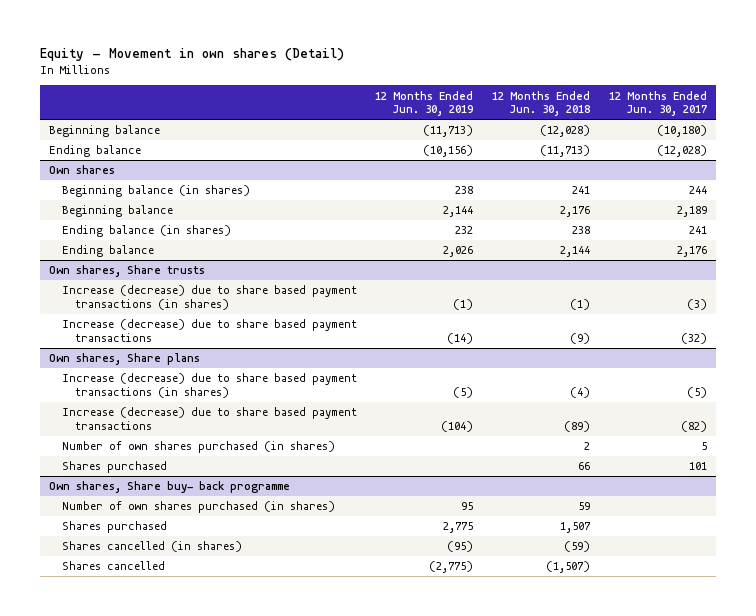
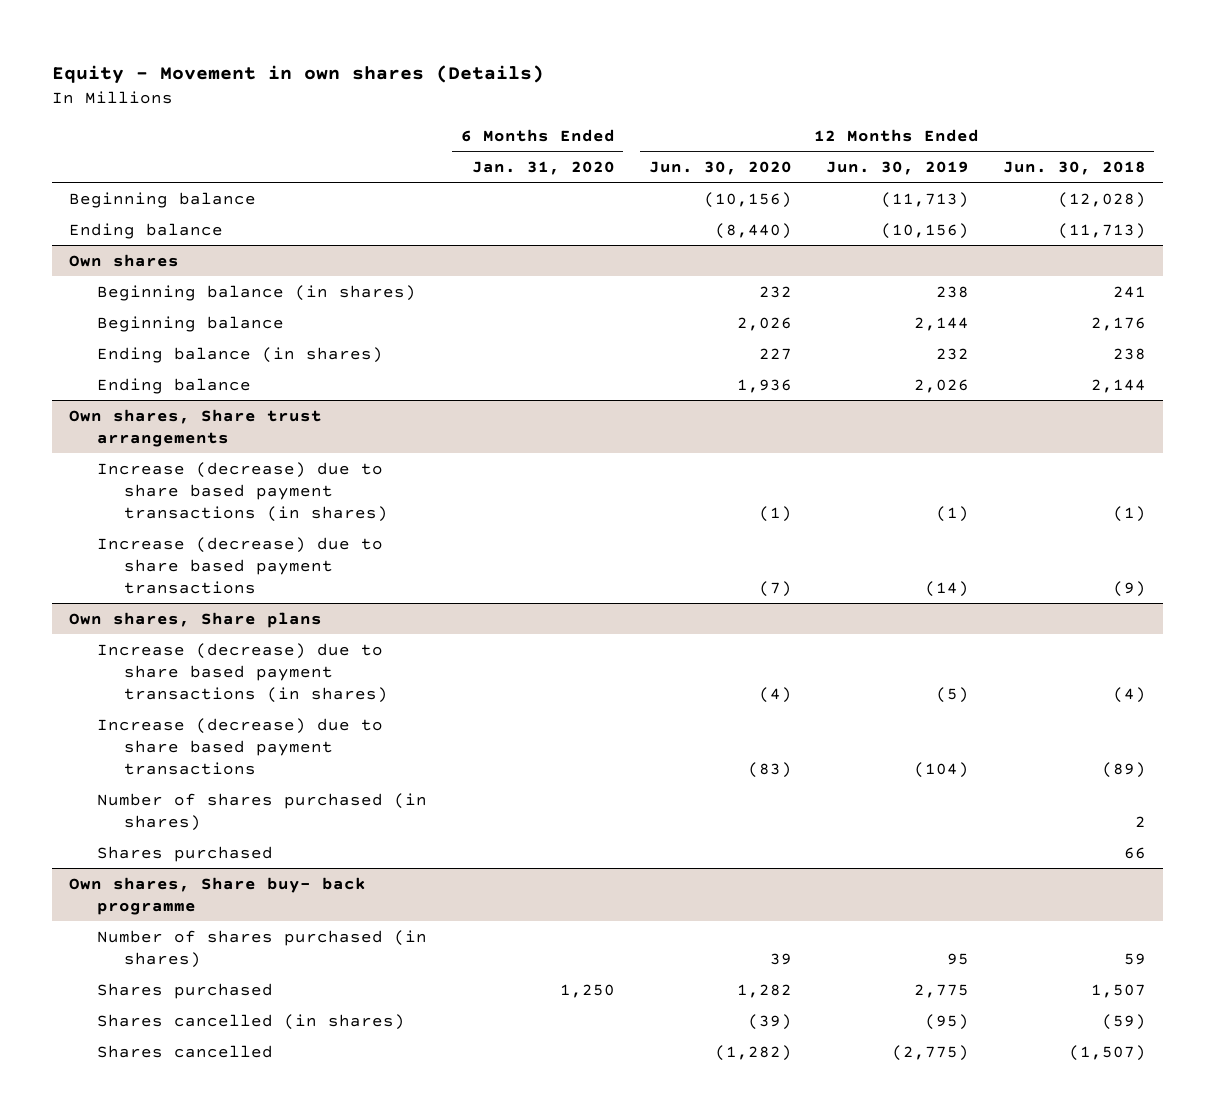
- Equity - Movement in own shares (Detail)
+ Equity - Movement in own shares (Details)
- | 12 Months Ended Jun. 30, 2019 | 12 Months Ended Jun. 30, 2018 | 12 Months Ended Jun. 30, 2017
+ | 6 Months Ended Jan. 31, 2020 | 12 Months Ended Jun. 30, 2020 | 12 Months Ended Jun. 30, 2019 | 12 Months Ended Jun. 30, 2018
- Own shares, Share trusts
+ Own shares, Share trust arrangements
@ Own shares, Share plans
- Number of own shares purchased (in shares) | | 2 | 5
+ Number of shares purchased (in shares) | | | | 2
@ Own shares, Share buy- back programme
- Number of own shares purchased (in shares) | 95 | 59 |
+ Number of shares purchased (in shares) | | 39 | 95 | 59

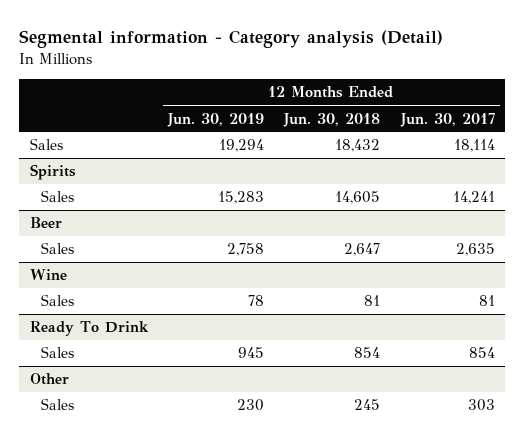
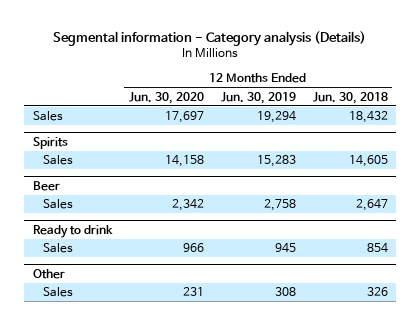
- Segmental information - Category analysis (Detail)
+ Segmental information - Category analysis (Details)
- | 12 Months Ended Jun. 30, 2019 | 12 Months Ended Jun. 30, 2018 | 12 Months Ended Jun. 30, 2017
+ | 12 Months Ended Jun. 30, 2020 | 12 Months Ended Jun. 30, 2019 | 12 Months Ended Jun. 30, 2018
- Wine
- Sales | 78 | 81 | 81
- Ready To Drink
+ Ready to drink
@ Other
- Sales | 230 | 245 | 303
+ Sales | 231 | 308 | 326

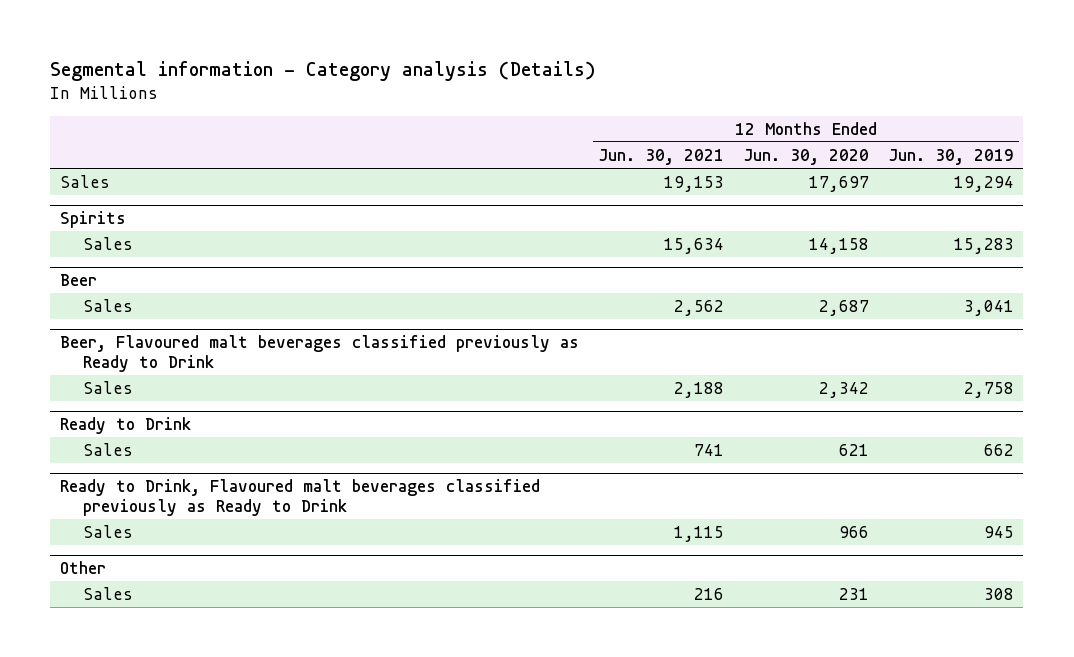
- | 12 Months Ended Jun. 30, 2020 | 12 Months Ended Jun. 30, 2019 | 12 Months Ended Jun. 30, 2018
+ | 12 Months Ended Jun. 30, 2021 | 12 Months Ended Jun. 30, 2020 | 12 Months Ended Jun. 30, 2019
@ Beer
+ Sales | 2,562 | 2,687 | 3,041
+ Beer, Flavoured malt beverages classified previously as Ready to Drink
- Ready to drink
+ Ready to Drink
+ Sales | 741 | 621 | 662
+ Ready to Drink, Flavoured malt beverages classified previously as Ready to Drink

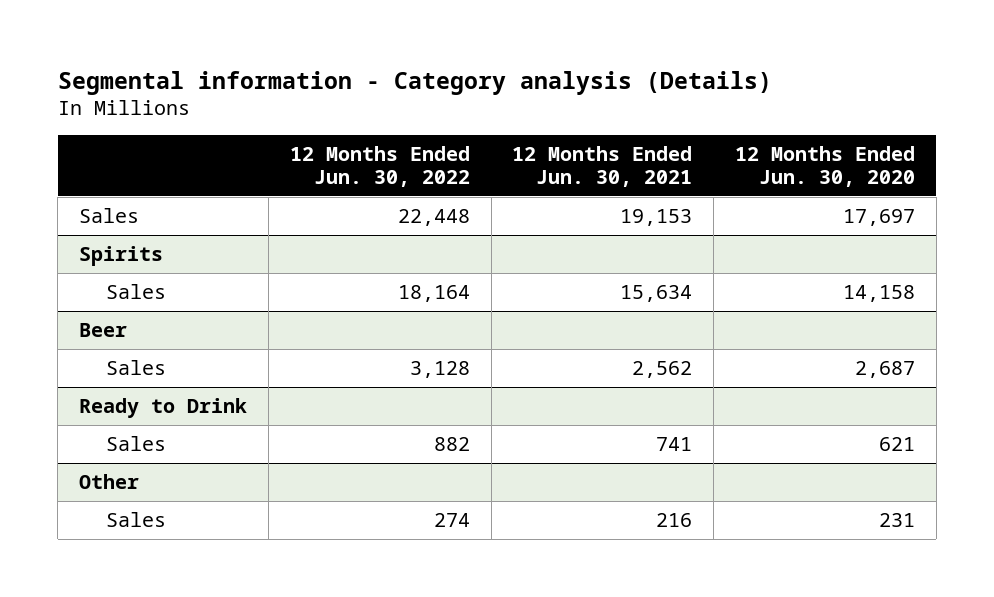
- | 12 Months Ended Jun. 30, 2021 | 12 Months Ended Jun. 30, 2020 | 12 Months Ended Jun. 30, 2019
+ | 12 Months Ended Jun. 30, 2022 | 12 Months Ended Jun. 30, 2021 | 12 Months Ended Jun. 30, 2020
- Beer, Flavoured malt beverages classified previously as Ready to Drink
- Sales | 2,188 | 2,342 | 2,758
- Ready to Drink, Flavoured malt beverages classified previously as Ready to Drink
- Sales | 1,115 | 966 | 945

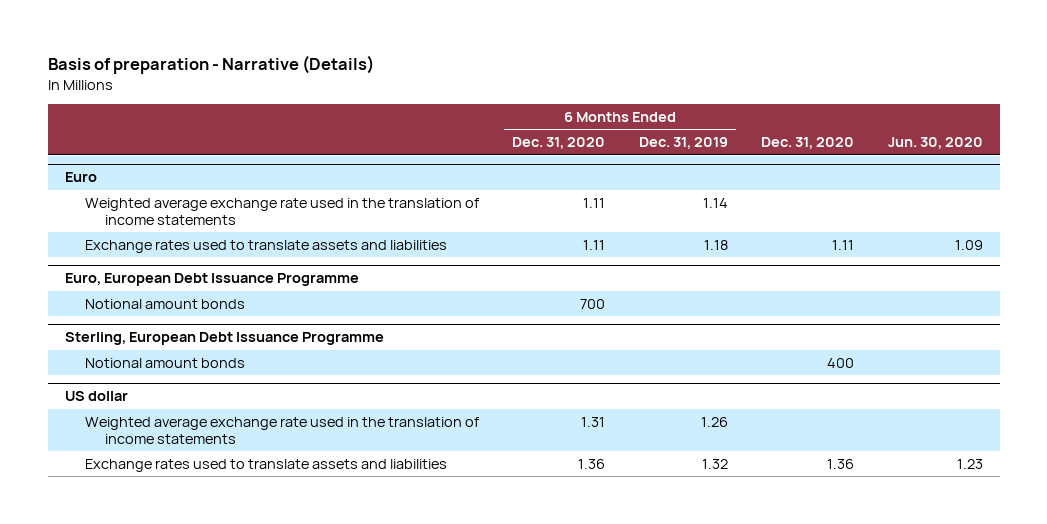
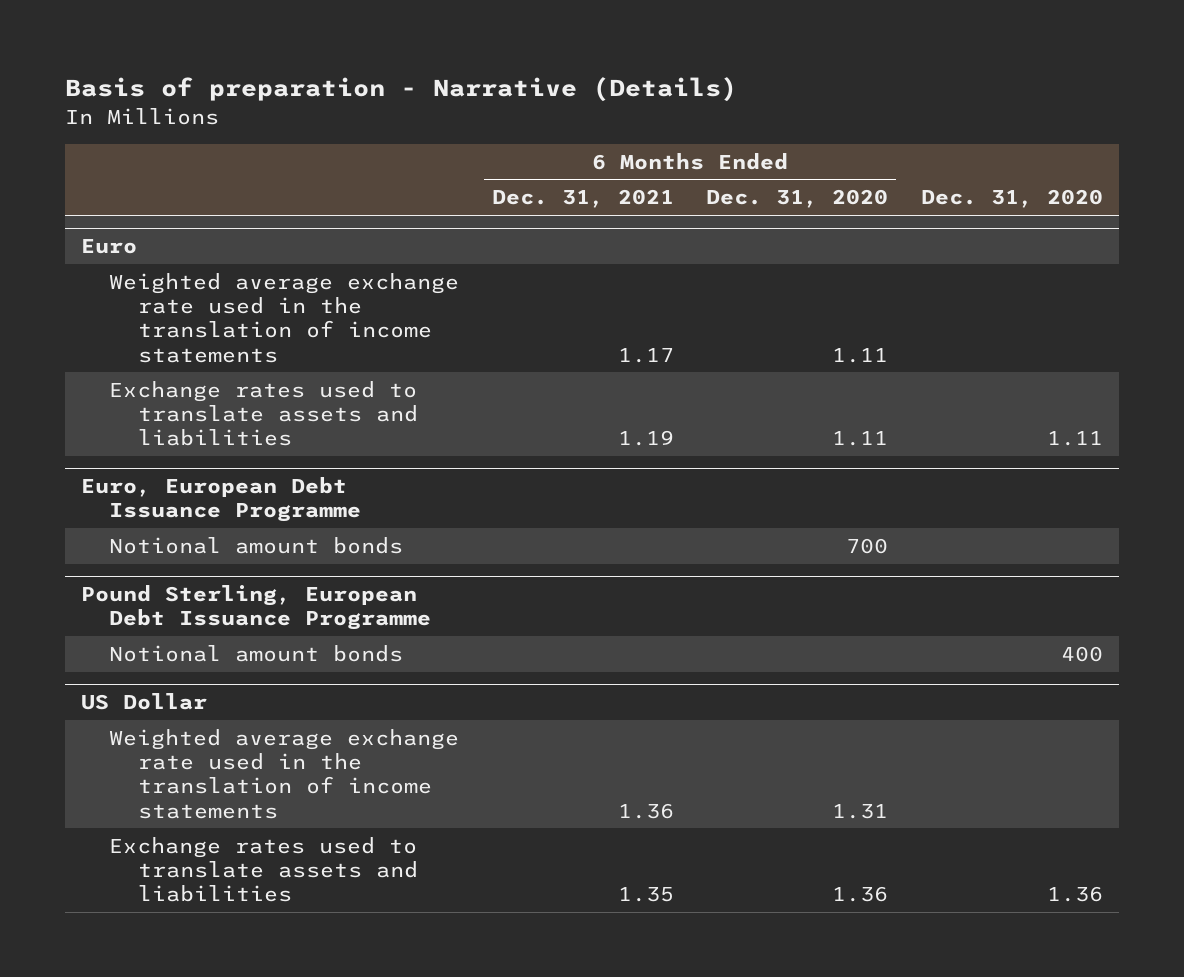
- | 6 Months Ended Dec. 31, 2020 | 6 Months Ended Dec. 31, 2019 | Dec. 31, 2020 | Jun. 30, 2020
+ | 6 Months Ended Dec. 31, 2021 | 6 Months Ended Dec. 31, 2020 | Dec. 31, 2020
- Sterling, European Debt Issuance Programme
+ Pound Sterling, European Debt Issuance Programme
- US dollar
+ US Dollar

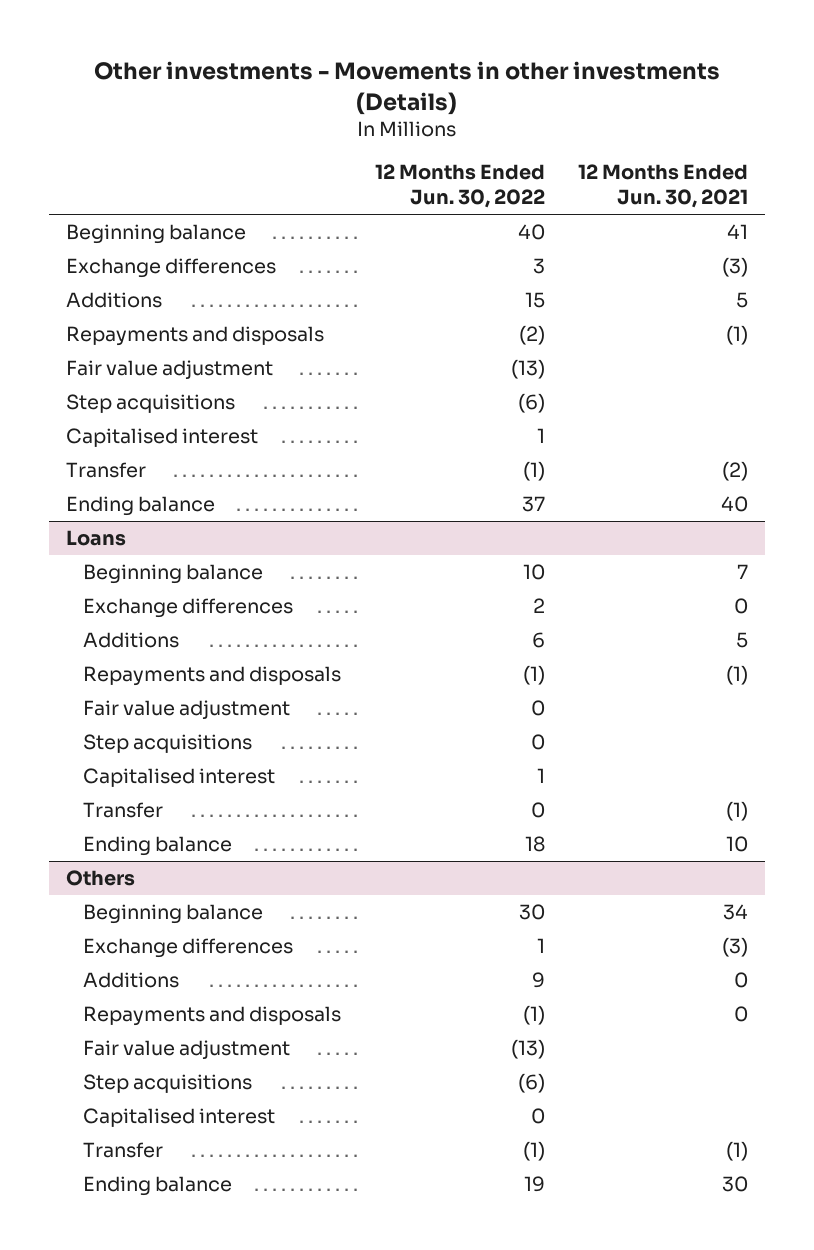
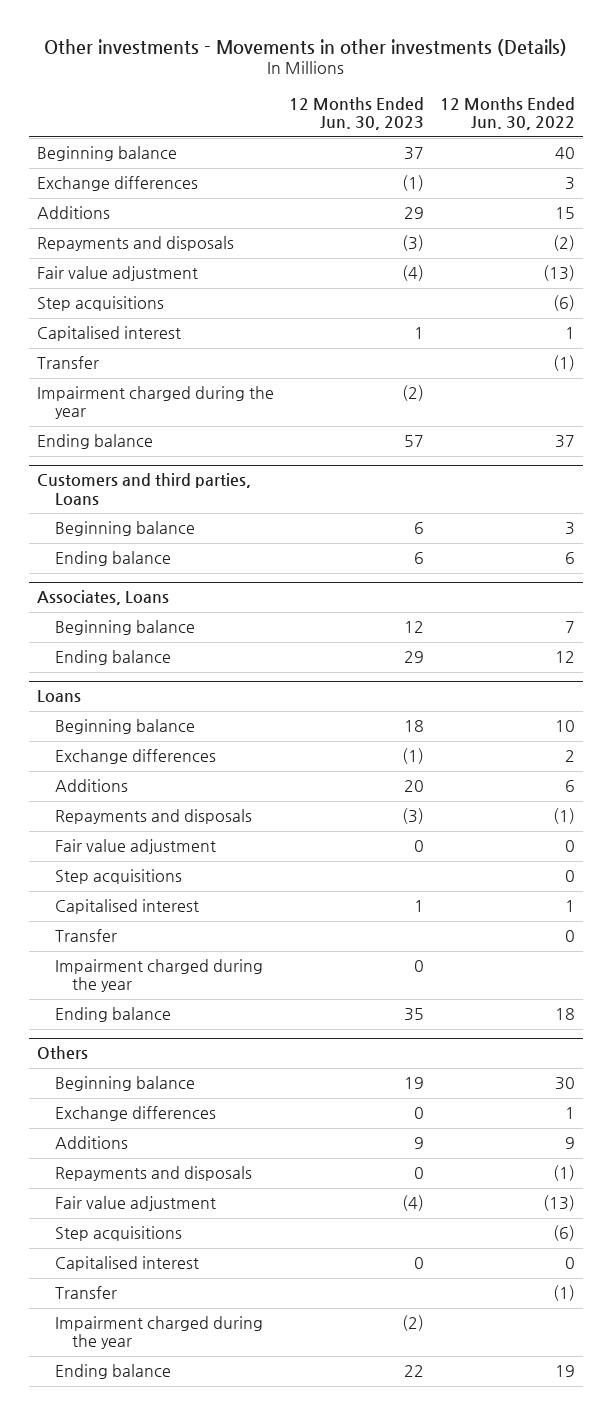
- | 12 Months Ended Jun. 30, 2022 | 12 Months Ended Jun. 30, 2021
+ | 12 Months Ended Jun. 30, 2023 | 12 Months Ended Jun. 30, 2022
+ Impairment charged during the year | (2) |
+ Customers and third parties, Loans
+ Beginning balance | 6 | 3
+ Ending balance | 6 | 6
+ Associates, Loans
+ Beginning balance | 12 | 7
+ Ending balance | 29 | 12
@ Loans
+ Impairment charged during the year | 0 |
@ Others
+ Impairment charged during the year | (2) |

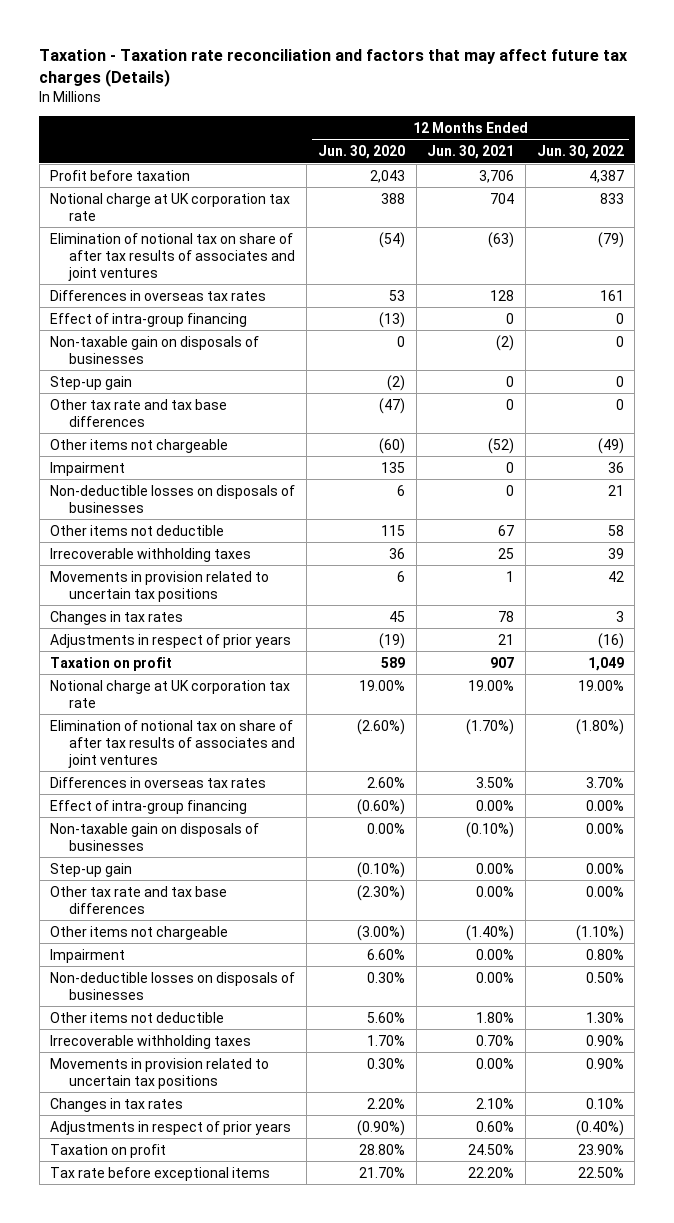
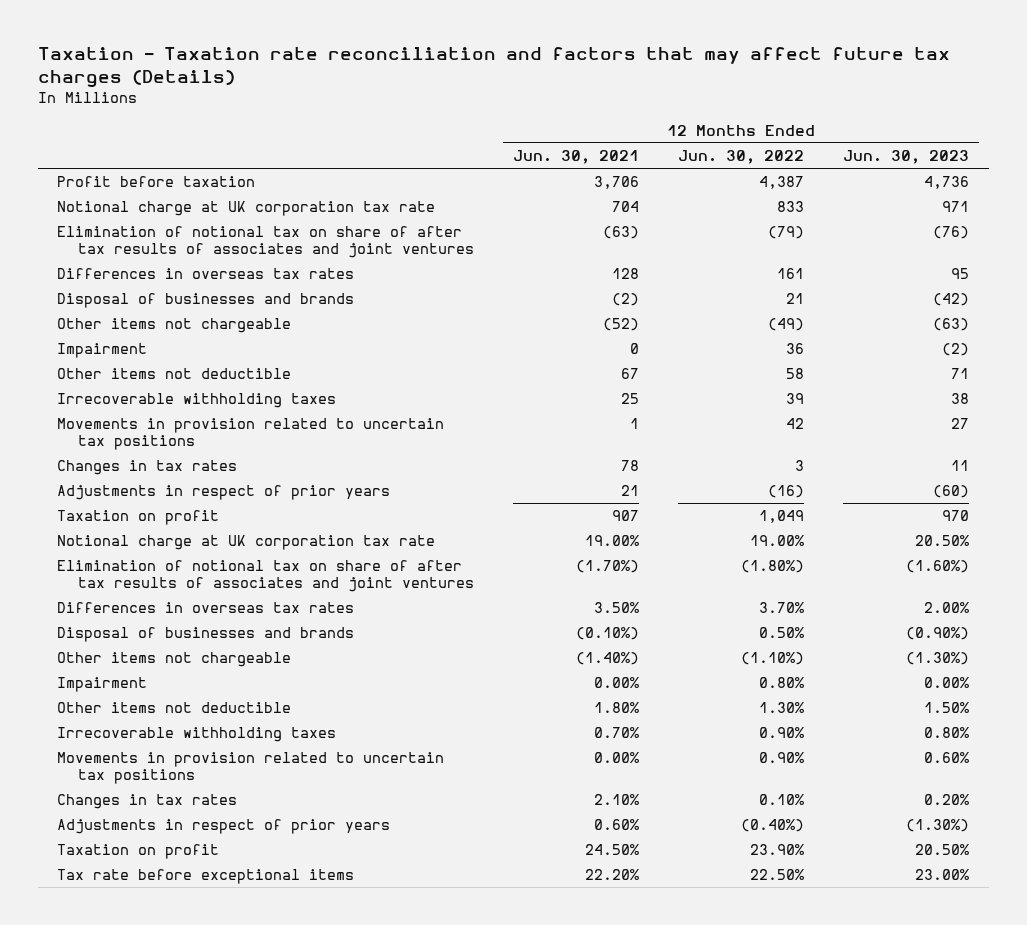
- | 12 Months Ended Jun. 30, 2020 | 12 Months Ended Jun. 30, 2021 | 12 Months Ended Jun. 30, 2022
+ | 12 Months Ended Jun. 30, 2021 | 12 Months Ended Jun. 30, 2022 | 12 Months Ended Jun. 30, 2023
- Effect of intra-group financing | (13) | 0 | 0
- Non-taxable gain on disposals of businesses | 0 | (2) | 0
- Step-up gain | (2) | 0 | 0
- Other tax rate and tax base differences | (47) | 0 | 0
+ Disposal of businesses and brands | (2) | 21 | (42)
- Non-deductible losses on disposals of businesses | 6 | 0 | 21
- Effect of intra-group financing | (0.60%) | 0.00% | 0.00%
- Non-taxable gain on disposals of businesses | 0.00% | (0.10%) | 0.00%
- Step-up gain | (0.10%) | 0.00% | 0.00%
- Other tax rate and tax base differences | (2.30%) | 0.00% | 0.00%
+ Disposal of businesses and brands | (0.10%) | 0.50% | (0.90%)
- Non-deductible losses on disposals of businesses | 0.30% | 0.00% | 0.50%

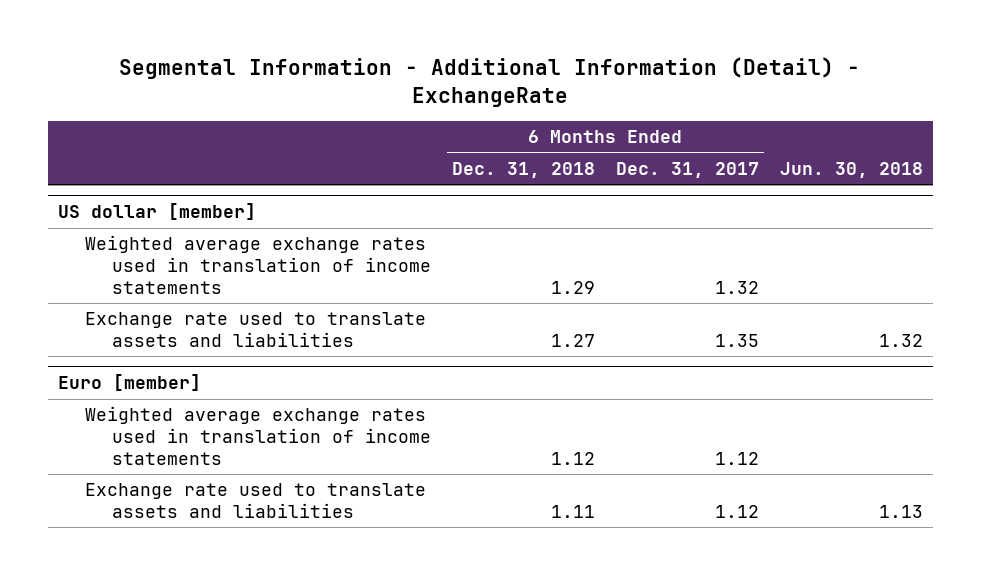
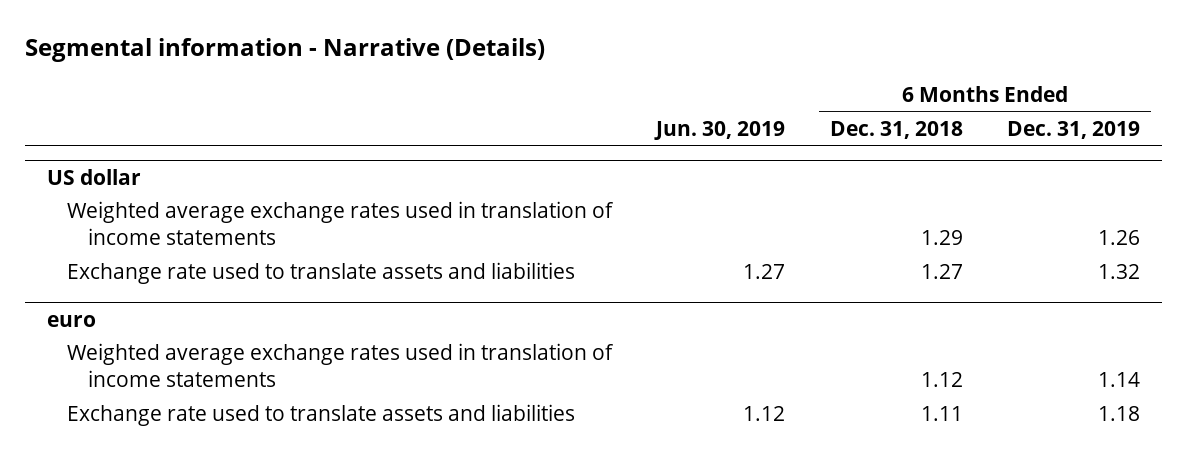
- Segmental Information - Additional Information (Detail) - ExchangeRate
+ Segmental information - Narrative (Details)
- | 6 Months Ended Dec. 31, 2018 | 6 Months Ended Dec. 31, 2017 | Jun. 30, 2018
+ | Jun. 30, 2019 | 6 Months Ended Dec. 31, 2018 | 6 Months Ended Dec. 31, 2019
- US dollar [member]
+ US dollar
- Euro [member]
+ euro

